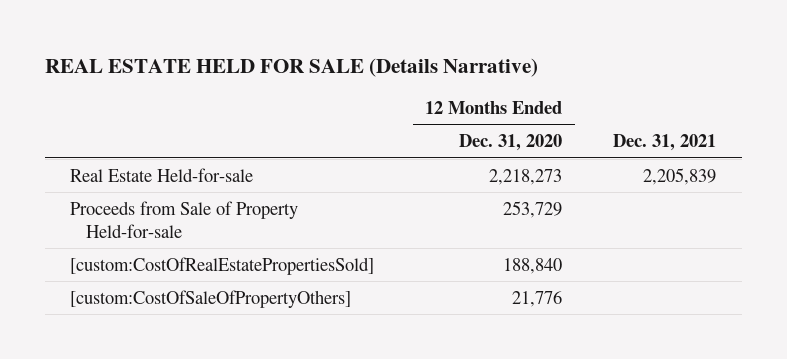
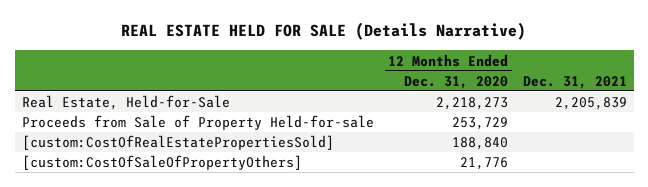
- Real Estate Held-for-sale | 2,218,273 | 2,205,839
+ Real Estate, Held-for-Sale | 2,218,273 | 2,205,839

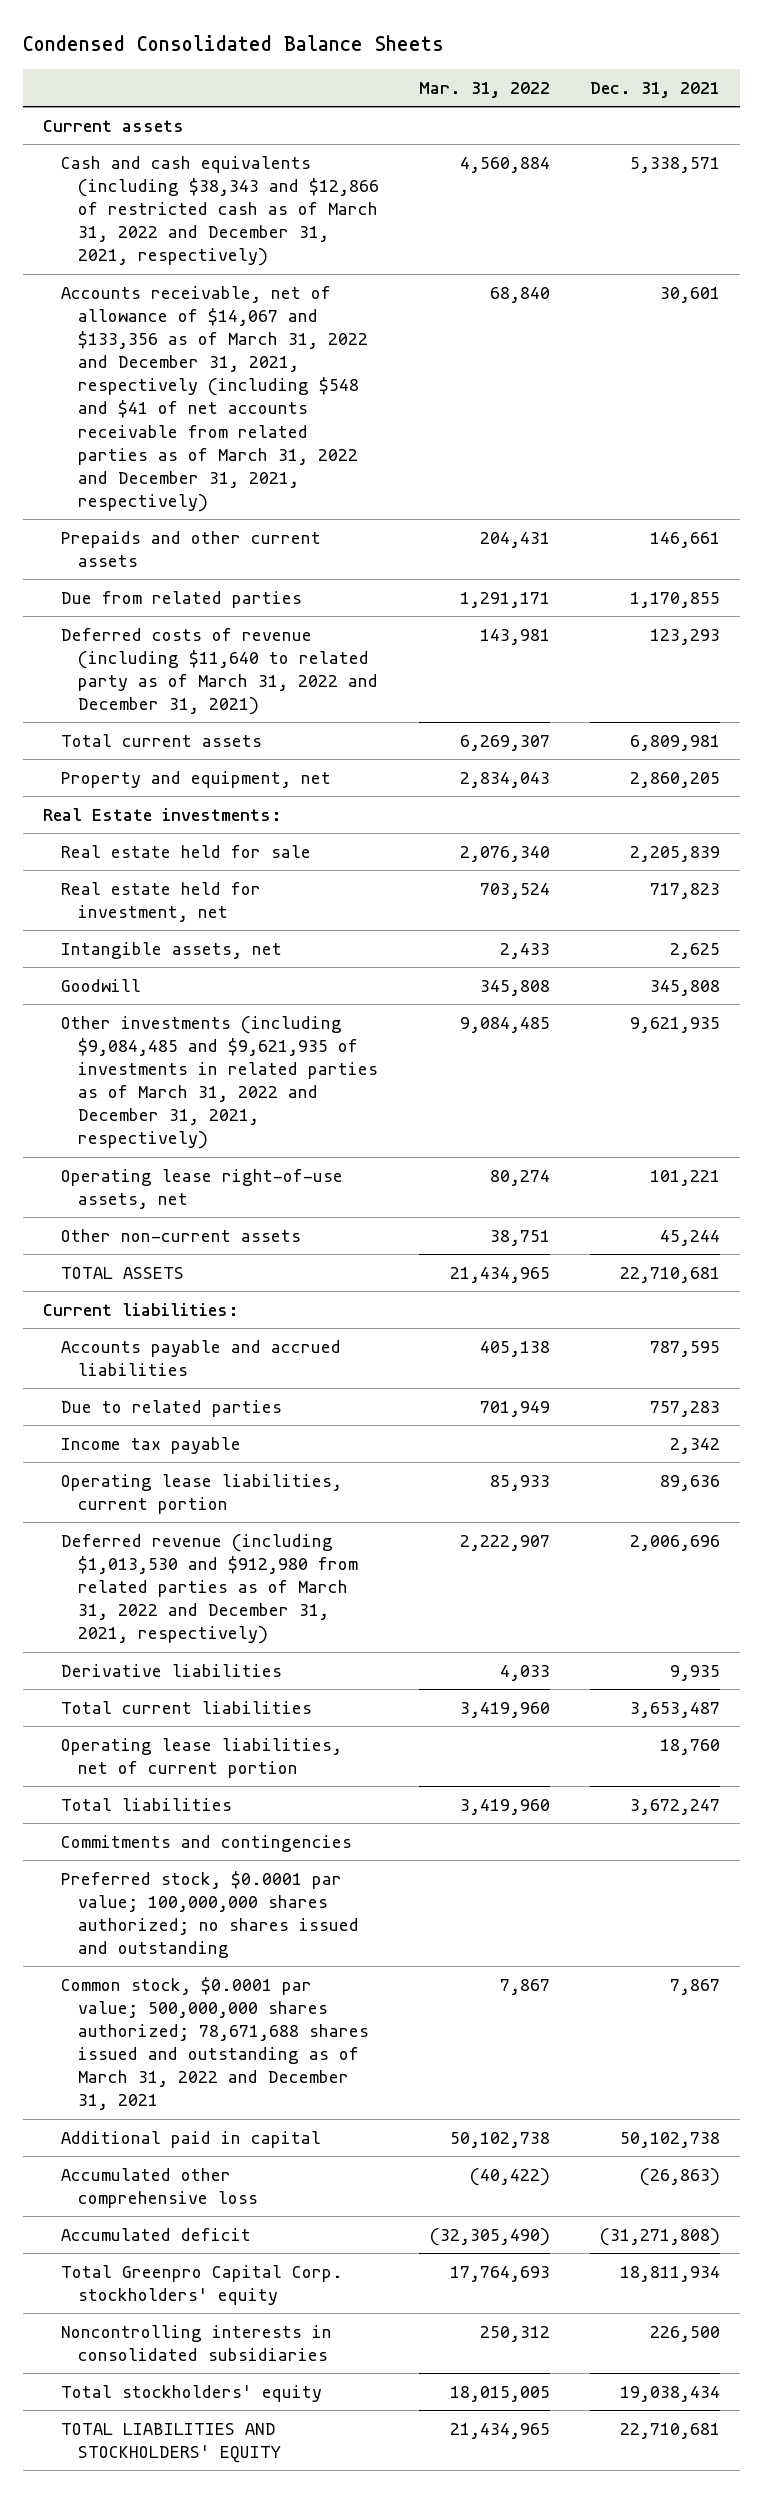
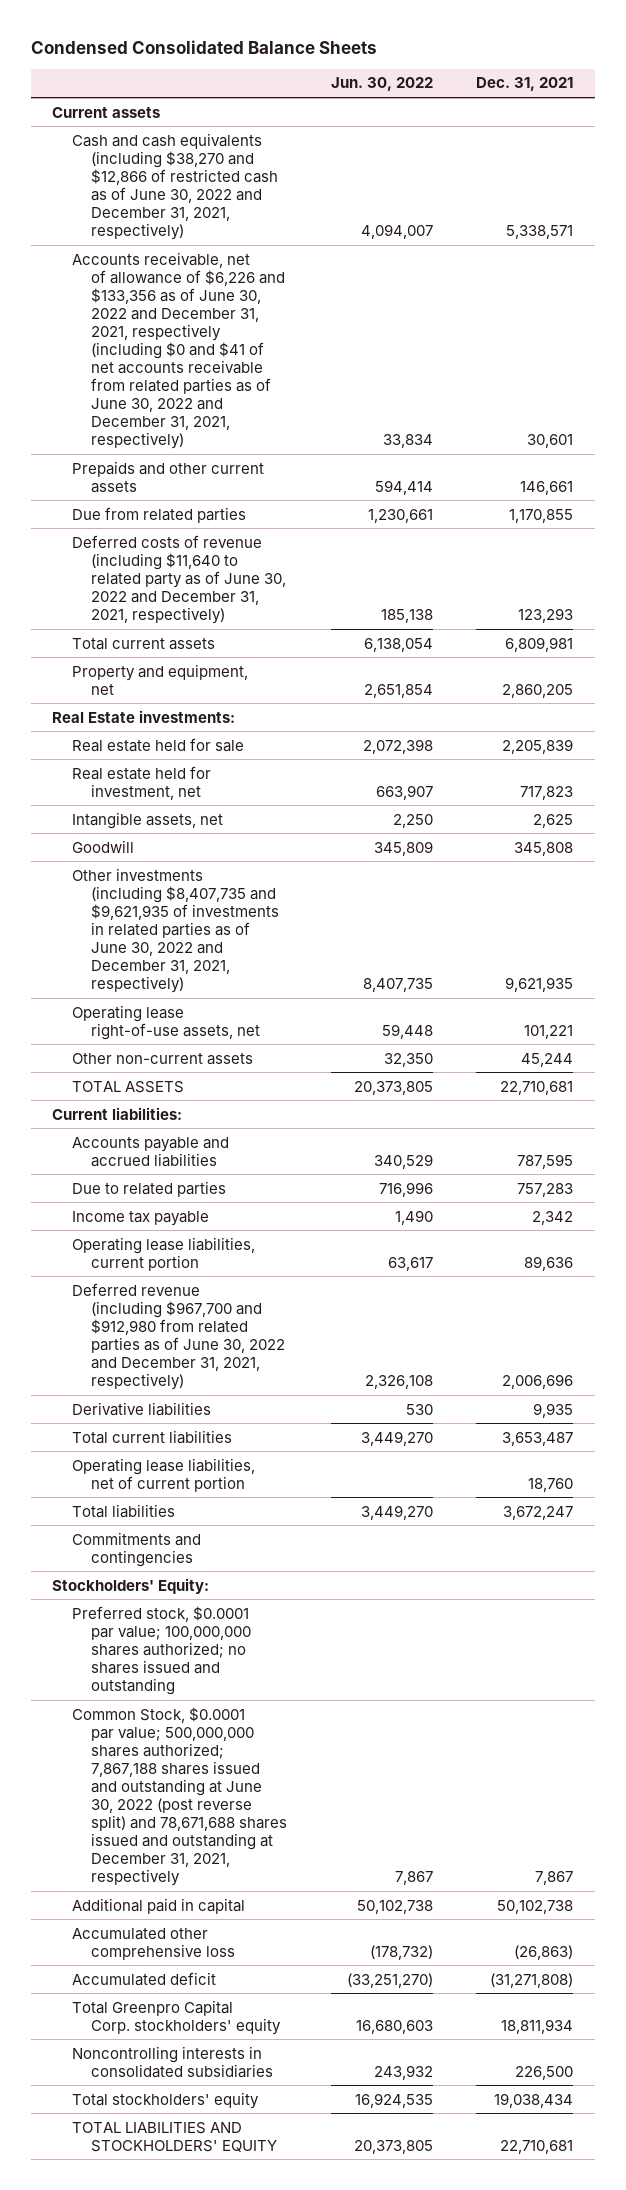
- | Mar. 31, 2022 | Dec. 31, 2021
+ | Jun. 30, 2022 | Dec. 31, 2021
- Cash and cash equivalents (including $38,343 and $12,866 of restricted cash as of March 31, 2022 and December 31, 2021, respectively) | 4,560,884 | 5,338,571
- Accounts receivable, net of allowance of $14,067 and $133,356 as of March 31, 2022 and December 31, 2021, respectively (including $548 and $41 of net accounts receivable from related parties as of March 31, 2022 and December 31, 2021, respectively) | 68,840 | 30,601
+ Cash and cash equivalents (including $38,270 and $12,866 of restricted cash as of June 30, 2022 and December 31, 2021, respectively) | 4,094,007 | 5,338,571
+ Accounts receivable, net of allowance of $6,226 and $133,356 as of June 30, 2022 and December 31, 2021, respectively (including $0 and $41 of net accounts receivable from related parties as of June 30, 2022 and December 31, 2021, respectively) | 33,834 | 30,601
- Deferred costs of revenue (including $11,640 to related party as of March 31, 2022 and December 31, 2021) | 143,981 | 123,293
+ Deferred costs of revenue (including $11,640 to related party as of June 30, 2022 and December 31, 2021, respectively) | 185,138 | 123,293
- Other investments (including $9,084,485 and $9,621,935 of investments in related parties as of March 31, 2022 and December 31, 2021, respectively) | 9,084,485 | 9,621,935
+ Other investments (including $8,407,735 and $9,621,935 of investments in related parties as of June 30, 2022 and December 31, 2021, respectively) | 8,407,735 | 9,621,935
- Deferred revenue (including $1,013,530 and $912,980 from related parties as of March 31, 2022 and December 31, 2021, respectively) | 2,222,907 | 2,006,696
+ Deferred revenue (including $967,700 and $912,980 from related parties as of June 30, 2022 and December 31, 2021, respectively) | 2,326,108 | 2,006,696
+ Stockholders' Equity:
- Common stock, $0.0001 par value; 500,000,000 shares authorized; 78,671,688 shares issued and outstanding as of March 31, 2022 and December 31, 2021 | 7,867 | 7,867
+ Common Stock, $0.0001 par value; 500,000,000 shares authorized; 7,867,188 shares issued and outstanding at June 30, 2022 (post reverse split) and 78,671,688 shares issued and outstanding at December 31, 2021, respectively | 7,867 | 7,867

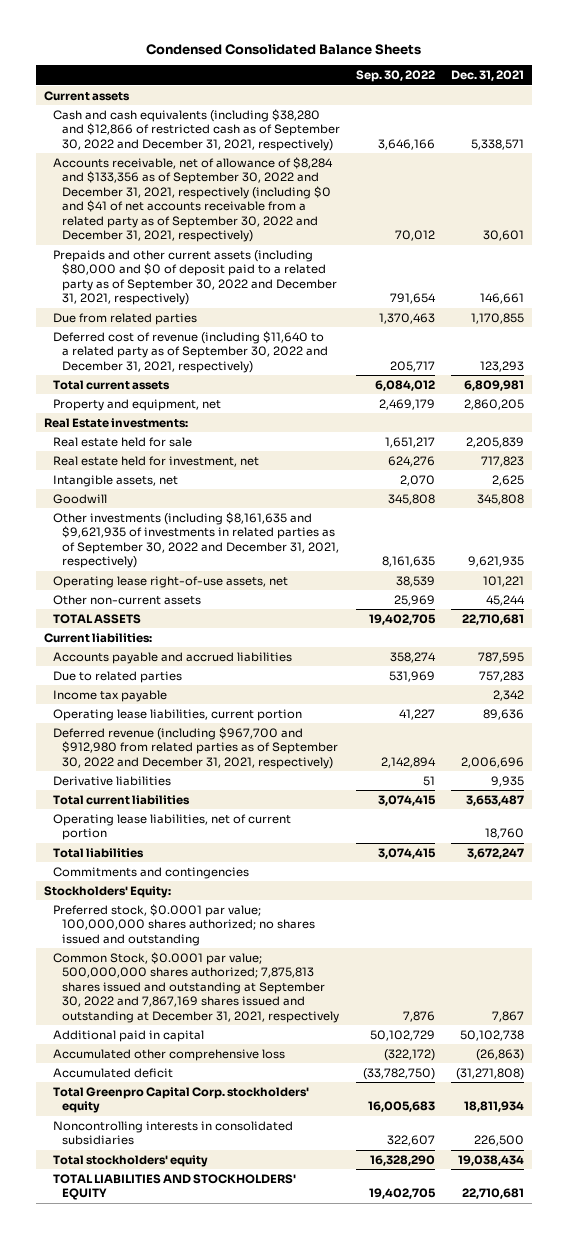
- | Jun. 30, 2022 | Dec. 31, 2021
+ | Sep. 30, 2022 | Dec. 31, 2021
- Cash and cash equivalents (including $38,270 and $12,866 of restricted cash as of June 30, 2022 and December 31, 2021, respectively) | 4,094,007 | 5,338,571
- Accounts receivable, net of allowance of $6,226 and $133,356 as of June 30, 2022 and December 31, 2021, respectively (including $0 and $41 of net accounts receivable from related parties as of June 30, 2022 and December 31, 2021, respectively) | 33,834 | 30,601
- Prepaids and other current assets | 594,414 | 146,661
+ Cash and cash equivalents (including $38,280 and $12,866 of restricted cash as of September 30, 2022 and December 31, 2021, respectively) | 3,646,166 | 5,338,571
+ Accounts receivable, net of allowance of $8,284 and $133,356 as of September 30, 2022 and December 31, 2021, respectively (including $0 and $41 of net accounts receivable from a related party as of September 30, 2022 and December 31, 2021, respectively) | 70,012 | 30,601
+ Prepaids and other current assets (including $80,000 and $0 of deposit paid to a related party as of September 30, 2022 and December 31, 2021, respectively) | 791,654 | 146,661
- Deferred costs of revenue (including $11,640 to related party as of June 30, 2022 and December 31, 2021, respectively) | 185,138 | 123,293
+ Deferred cost of revenue (including $11,640 to a related party as of September 30, 2022 and December 31, 2021, respectively) | 205,717 | 123,293
- Other investments (including $8,407,735 and $9,621,935 of investments in related parties as of June 30, 2022 and December 31, 2021, respectively) | 8,407,735 | 9,621,935
+ Other investments (including $8,161,635 and $9,621,935 of investments in related parties as of September 30, 2022 and December 31, 2021, respectively) | 8,161,635 | 9,621,935
- Deferred revenue (including $967,700 and $912,980 from related parties as of June 30, 2022 and December 31, 2021, respectively) | 2,326,108 | 2,006,696
+ Deferred revenue (including $967,700 and $912,980 from related parties as of September 30, 2022 and December 31, 2021, respectively) | 2,142,894 | 2,006,696
- Common Stock, $0.0001 par value; 500,000,000 shares authorized; 7,867,188 shares issued and outstanding at June 30, 2022 (post reverse split) and 78,671,688 shares issued and outstanding at December 31, 2021, respectively | 7,867 | 7,867
+ Common Stock, $0.0001 par value; 500,000,000 shares authorized; 7,875,813 shares issued and outstanding at September 30, 2022 and 7,867,169 shares issued and outstanding at December 31, 2021, respectively | 7,876 | 7,867

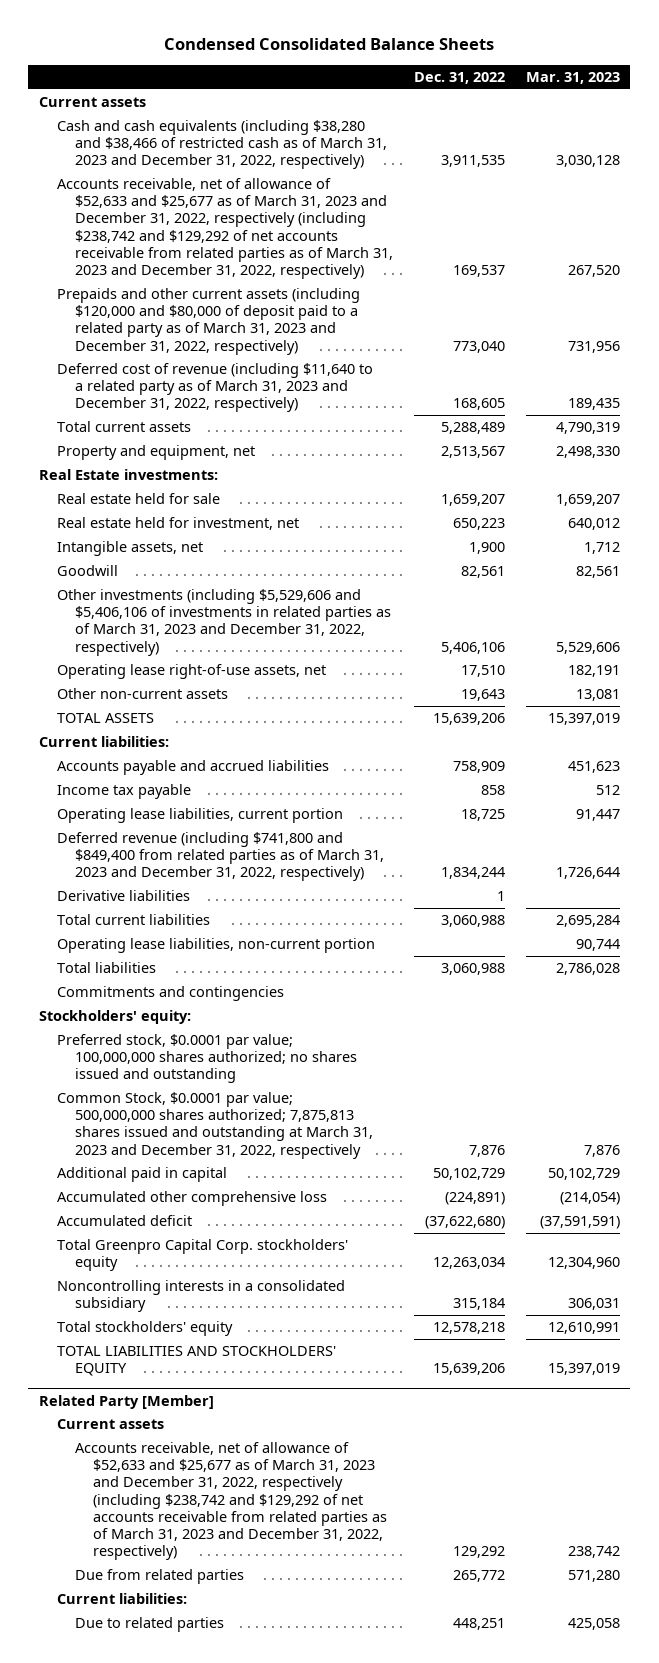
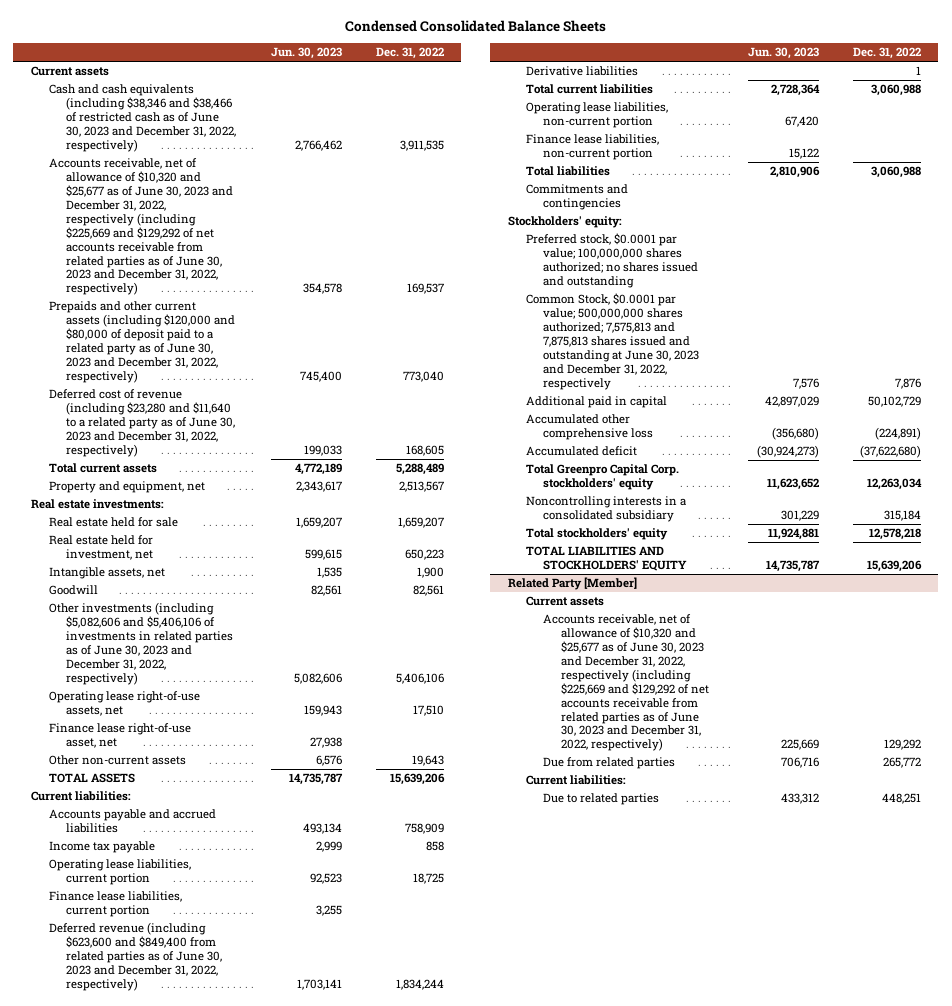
- | Dec. 31, 2022 | Mar. 31, 2023
+ | Jun. 30, 2023 | Dec. 31, 2022
- Cash and cash equivalents (including $38,280 and $38,466 of restricted cash as of March 31, 2023 and December 31, 2022, respectively) | 3,911,535 | 3,030,128
- Accounts receivable, net of allowance of $52,633 and $25,677 as of March 31, 2023 and December 31, 2022, respectively (including $238,742 and $129,292 of net accounts receivable from related parties as of March 31, 2023 and December 31, 2022, respectively) | 169,537 | 267,520
- Prepaids and other current assets (including $120,000 and $80,000 of deposit paid to a related party as of March 31, 2023 and December 31, 2022, respectively) | 773,040 | 731,956
- Deferred cost of revenue (including $11,640 to a related party as of March 31, 2023 and December 31, 2022, respectively) | 168,605 | 189,435
+ Cash and cash equivalents (including $38,346 and $38,466 of restricted cash as of June 30, 2023 and December 31, 2022, respectively) | 2,766,462 | 3,911,535
+ Accounts receivable, net of allowance of $10,320 and $25,677 as of June 30, 2023 and December 31, 2022, respectively (including $225,669 and $129,292 of net accounts receivable from related parties as of June 30, 2023 and December 31, 2022, respectively) | 354,578 | 169,537
+ Prepaids and other current assets (including $120,000 and $80,000 of deposit paid to a related party as of June 30, 2023 and December 31, 2022, respectively) | 745,400 | 773,040
+ Deferred cost of revenue (including $23,280 and $11,640 to a related party as of June 30, 2023 and December 31, 2022, respectively) | 199,033 | 168,605
- Real Estate investments:
+ Real estate investments:
- Other investments (including $5,529,606 and $5,406,106 of investments in related parties as of March 31, 2023 and December 31, 2022, respectively) | 5,406,106 | 5,529,606
+ Other investments (including $5,082,606 and $5,406,106 of investments in related parties as of June 30, 2023 and December 31, 2022, respectively) | 5,082,606 | 5,406,106
+ Finance lease right-of-use asset, net | 27,938 |
- Deferred revenue (including $741,800 and $849,400 from related parties as of March 31, 2023 and December 31, 2022, respectively) | 1,834,244 | 1,726,644
+ Finance lease liabilities, current portion | 3,255 |
+ Deferred revenue (including $623,600 and $849,400 from related parties as of June 30, 2023 and December 31, 2022, respectively) | 1,703,141 | 1,834,244
+ Finance lease liabilities, non-current portion | 15,122 |
- Common Stock, $0.0001 par value; 500,000,000 shares authorized; 7,875,813 shares issued and outstanding at March 31, 2023 and December 31, 2022, respectively | 7,876 | 7,876
+ Common Stock, $0.0001 par value; 500,000,000 shares authorized; 7,575,813 and 7,875,813 shares issued and outstanding at June 30, 2023 and December 31, 2022, respectively | 7,576 | 7,876
@ Related Party [Member]
- Accounts receivable, net of allowance of $52,633 and $25,677 as of March 31, 2023 and December 31, 2022, respectively (including $238,742 and $129,292 of net accounts receivable from related parties as of March 31, 2023 and December 31, 2022, respectively) | 129,292 | 238,742
+ Accounts receivable, net of allowance of $10,320 and $25,677 as of June 30, 2023 and December 31, 2022, respectively (including $225,669 and $129,292 of net accounts receivable from related parties as of June 30, 2023 and December 31, 2022, respectively) | 225,669 | 129,292

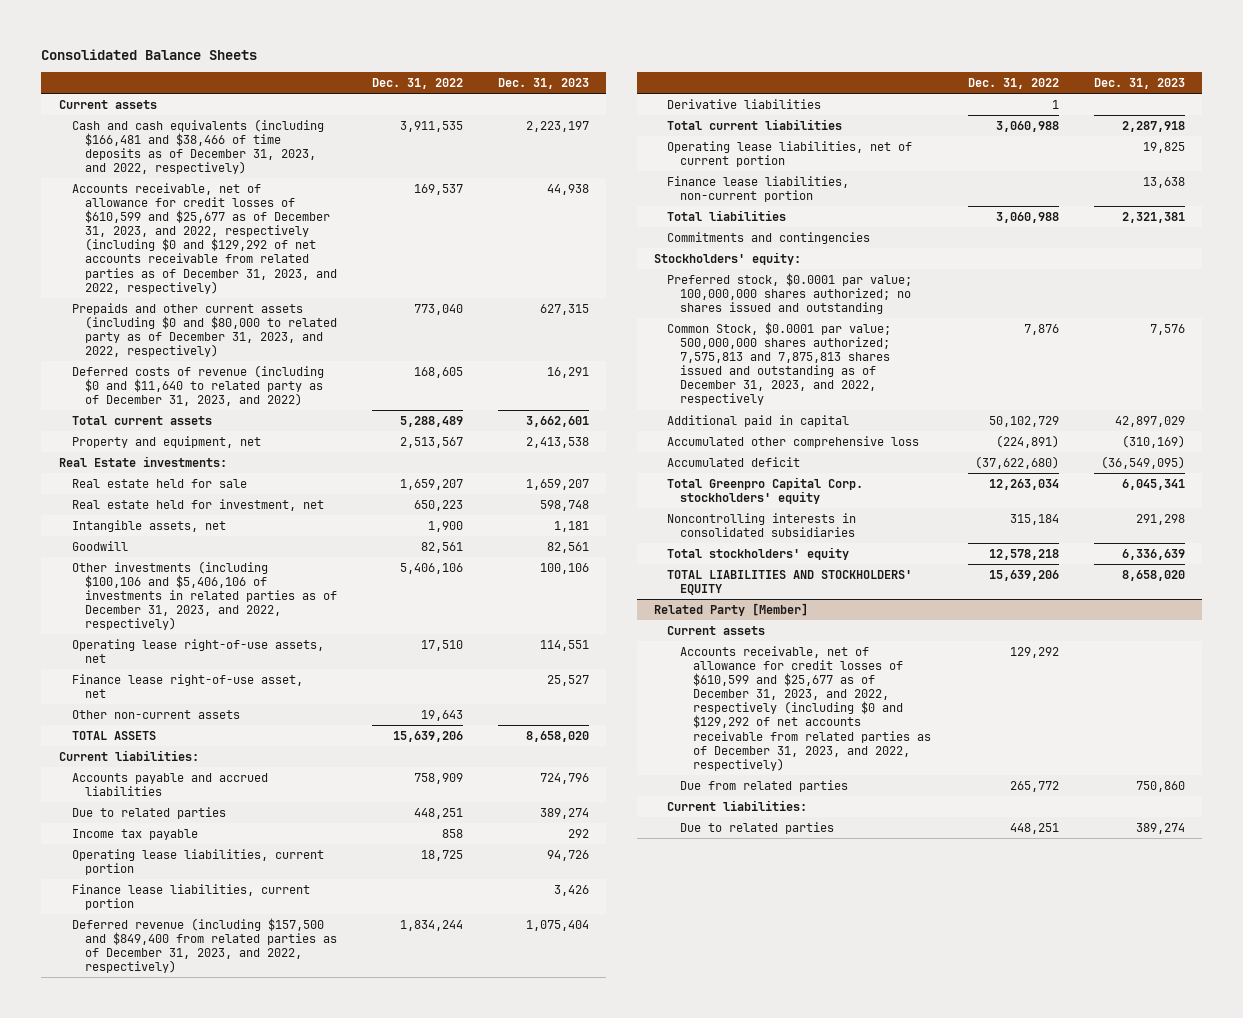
- Condensed Consolidated Balance Sheets
+ Consolidated Balance Sheets
- | Jun. 30, 2023 | Dec. 31, 2022
+ | Dec. 31, 2022 | Dec. 31, 2023
- Cash and cash equivalents (including $38,346 and $38,466 of restricted cash as of June 30, 2023 and December 31, 2022, respectively) | 2,766,462 | 3,911,535
- Accounts receivable, net of allowance of $10,320 and $25,677 as of June 30, 2023 and December 31, 2022, respectively (including $225,669 and $129,292 of net accounts receivable from related parties as of June 30, 2023 and December 31, 2022, respectively) | 354,578 | 169,537
- Prepaids and other current assets (including $120,000 and $80,000 of deposit paid to a related party as of June 30, 2023 and December 31, 2022, respectively) | 745,400 | 773,040
- Deferred cost of revenue (including $23,280 and $11,640 to a related party as of June 30, 2023 and December 31, 2022, respectively) | 199,033 | 168,605
+ Cash and cash equivalents (including $166,481 and $38,466 of time deposits as of December 31, 2023, and 2022, respectively) | 3,911,535 | 2,223,197
+ Accounts receivable, net of allowance for credit losses of $610,599 and $25,677 as of December 31, 2023, and 2022, respectively (including $0 and $129,292 of net accounts receivable from related parties as of December 31, 2023, and 2022, respectively) | 169,537 | 44,938
+ Prepaids and other current assets (including $0 and $80,000 to related party as of December 31, 2023, and 2022, respectively) | 773,040 | 627,315
+ Deferred costs of revenue (including $0 and $11,640 to related party as of December 31, 2023, and 2022) | 168,605 | 16,291
- Real estate investments:
+ Real Estate investments:
- Other investments (including $5,082,606 and $5,406,106 of investments in related parties as of June 30, 2023 and December 31, 2022, respectively) | 5,082,606 | 5,406,106
+ Other investments (including $100,106 and $5,406,106 of investments in related parties as of December 31, 2023, and 2022, respectively) | 5,406,106 | 100,106
+ Due to related parties | 448,251 | 389,274
- Deferred revenue (including $623,600 and $849,400 from related parties as of June 30, 2023 and December 31, 2022, respectively) | 1,703,141 | 1,834,244
+ Deferred revenue (including $157,500 and $849,400 from related parties as of December 31, 2023, and 2022, respectively) | 1,834,244 | 1,075,404
- Operating lease liabilities, non-current portion | 67,420 |
+ Operating lease liabilities, net of current portion | | 19,825
- Common Stock, $0.0001 par value; 500,000,000 shares authorized; 7,575,813 and 7,875,813 shares issued and outstanding at June 30, 2023 and December 31, 2022, respectively | 7,576 | 7,876
+ Common Stock, $0.0001 par value; 500,000,000 shares authorized; 7,575,813 and 7,875,813 shares issued and outstanding as of December 31, 2023, and 2022, respectively | 7,876 | 7,576
- Noncontrolling interests in a consolidated subsidiary | 301,229 | 315,184
+ Noncontrolling interests in consolidated subsidiaries | 315,184 | 291,298
@ Related Party [Member]
- Accounts receivable, net of allowance of $10,320 and $25,677 as of June 30, 2023 and December 31, 2022, respectively (including $225,669 and $129,292 of net accounts receivable from related parties as of June 30, 2023 and December 31, 2022, respectively) | 225,669 | 129,292
+ Accounts receivable, net of allowance for credit losses of $610,599 and $25,677 as of December 31, 2023, and 2022, respectively (including $0 and $129,292 of net accounts receivable from related parties as of December 31, 2023, and 2022, respectively) | 129,292 |

